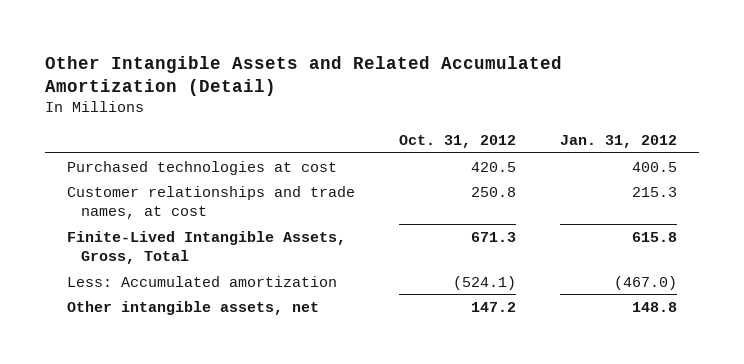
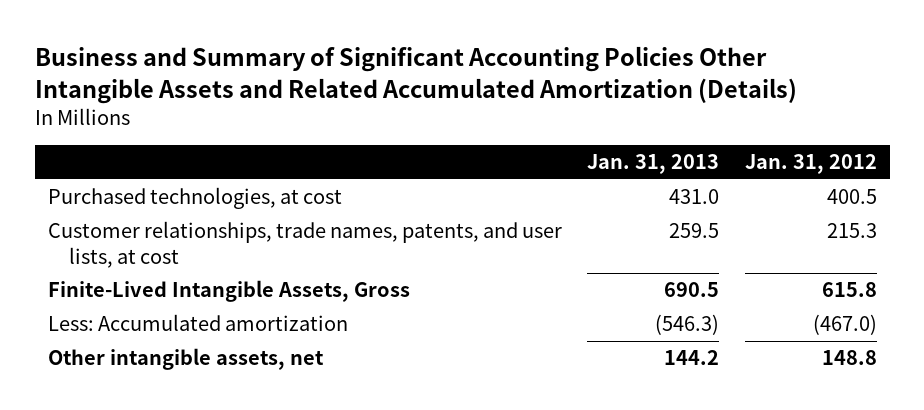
- Other Intangible Assets and Related Accumulated Amortization (Detail)
+ Business and Summary of Significant Accounting Policies Other Intangible Assets and Related Accumulated Amortization (Details)
- | Oct. 31, 2012 | Jan. 31, 2012
+ | Jan. 31, 2013 | Jan. 31, 2012
- Purchased technologies at cost | 420.5 | 400.5
- Customer relationships and trade names, at cost | 250.8 | 215.3
- Finite-Lived Intangible Assets, Gross, Total | 671.3 | 615.8
+ Purchased technologies, at cost | 431.0 | 400.5
+ Customer relationships, trade names, patents, and user lists, at cost | 259.5 | 215.3
+ Finite-Lived Intangible Assets, Gross | 690.5 | 615.8

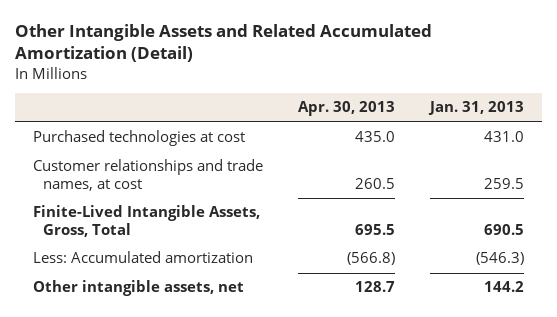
- Business and Summary of Significant Accounting Policies Other Intangible Assets and Related Accumulated Amortization (Details)
+ Other Intangible Assets and Related Accumulated Amortization (Detail)
- | Jan. 31, 2013 | Jan. 31, 2012
+ | Apr. 30, 2013 | Jan. 31, 2013
- Purchased technologies, at cost | 431.0 | 400.5
- Customer relationships, trade names, patents, and user lists, at cost | 259.5 | 215.3
- Finite-Lived Intangible Assets, Gross | 690.5 | 615.8
+ Purchased technologies at cost | 435.0 | 431.0
+ Customer relationships and trade names, at cost | 260.5 | 259.5
+ Finite-Lived Intangible Assets, Gross, Total | 695.5 | 690.5

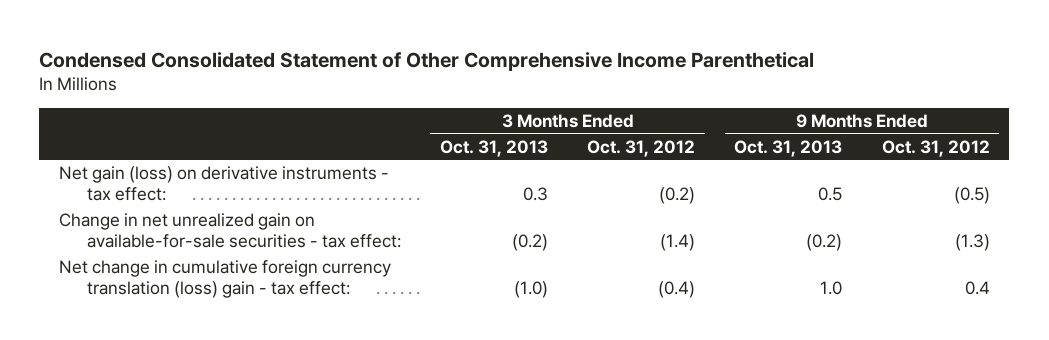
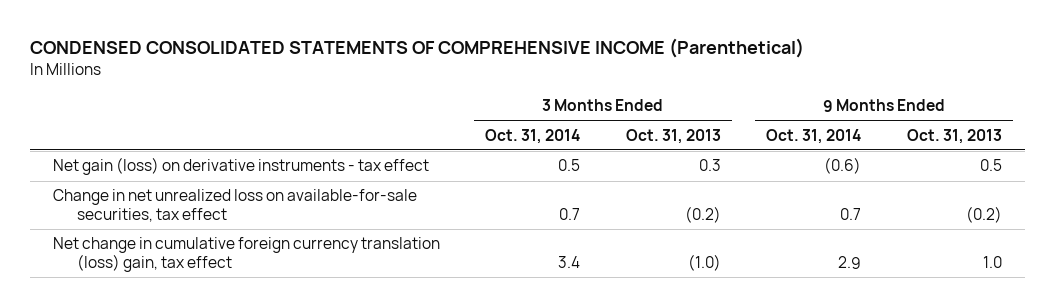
- Condensed Consolidated Statement of Other Comprehensive Income Parenthetical
+ CONDENSED CONSOLIDATED STATEMENTS OF COMPREHENSIVE INCOME (Parenthetical)
- | 3 Months Ended Oct. 31, 2013 | 3 Months Ended Oct. 31, 2012 | 9 Months Ended Oct. 31, 2013 | 9 Months Ended Oct. 31, 2012
+ | 3 Months Ended Oct. 31, 2014 | 3 Months Ended Oct. 31, 2013 | 9 Months Ended Oct. 31, 2014 | 9 Months Ended Oct. 31, 2013
- Net gain (loss) on derivative instruments - tax effect: | 0.3 | (0.2) | 0.5 | (0.5)
- Change in net unrealized gain on available-for-sale securities - tax effect: | (0.2) | (1.4) | (0.2) | (1.3)
- Net change in cumulative foreign currency translation (loss) gain - tax effect: | (1.0) | (0.4) | 1.0 | 0.4
+ Net gain (loss) on derivative instruments - tax effect | 0.5 | 0.3 | (0.6) | 0.5
+ Change in net unrealized loss on available-for-sale securities, tax effect | 0.7 | (0.2) | 0.7 | (0.2)
+ Net change in cumulative foreign currency translation (loss) gain, tax effect | 3.4 | (1.0) | 2.9 | 1.0

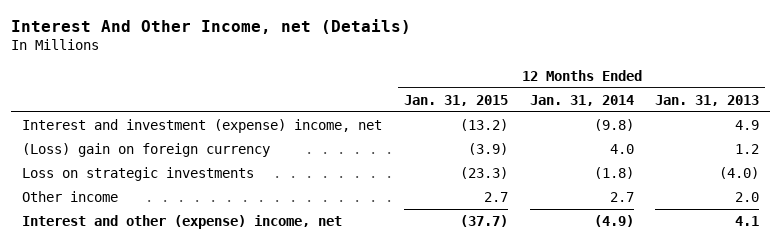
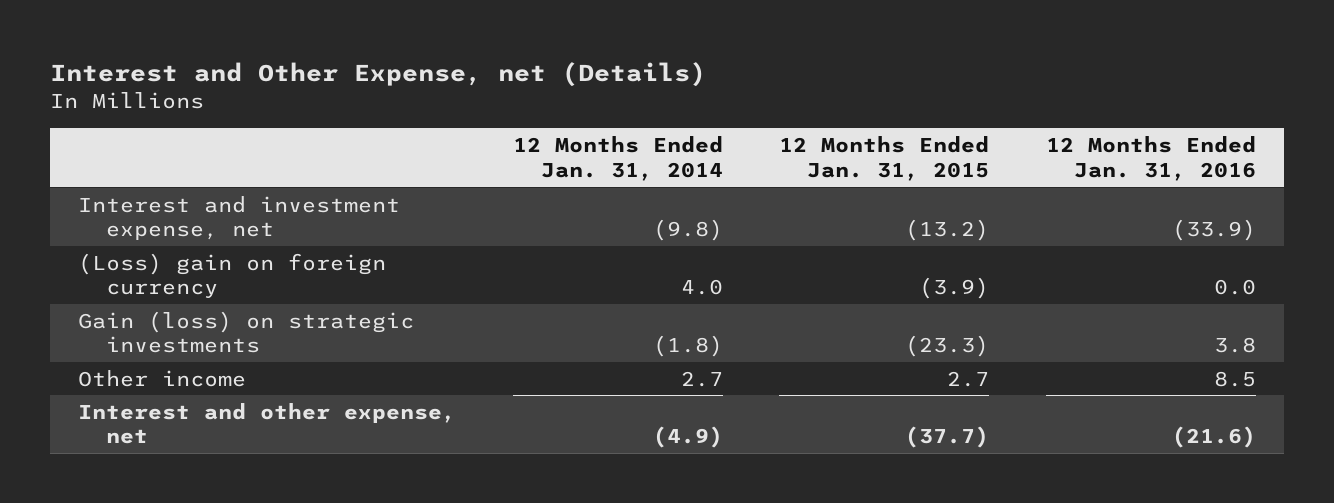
- Interest And Other Income, net (Details)
+ Interest and Other Expense, net (Details)
- | 12 Months Ended Jan. 31, 2015 | 12 Months Ended Jan. 31, 2014 | 12 Months Ended Jan. 31, 2013
+ | 12 Months Ended Jan. 31, 2014 | 12 Months Ended Jan. 31, 2015 | 12 Months Ended Jan. 31, 2016
- Interest and investment (expense) income, net | (13.2) | (9.8) | 4.9
+ Interest and investment expense, net | (9.8) | (13.2) | (33.9)
- Loss on strategic investments | (23.3) | (1.8) | (4.0)
+ Gain (loss) on strategic investments | (1.8) | (23.3) | 3.8
- Interest and other (expense) income, net | (37.7) | (4.9) | 4.1
+ Interest and other expense, net | (4.9) | (37.7) | (21.6)

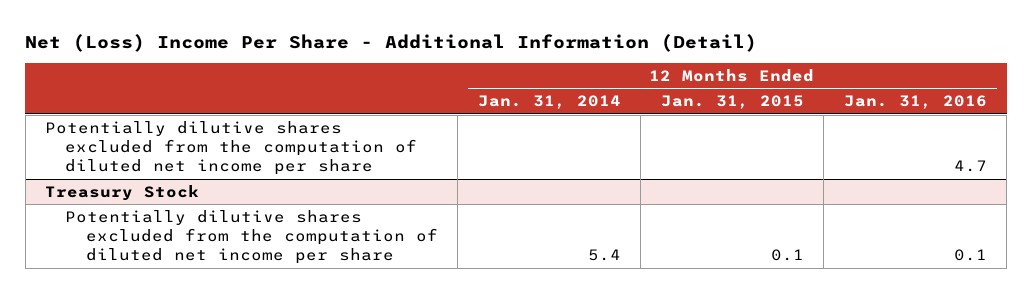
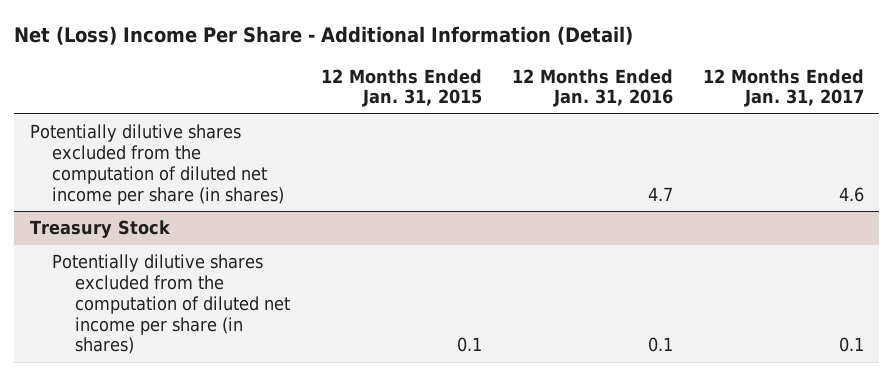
- | 12 Months Ended Jan. 31, 2014 | 12 Months Ended Jan. 31, 2015 | 12 Months Ended Jan. 31, 2016
+ | 12 Months Ended Jan. 31, 2015 | 12 Months Ended Jan. 31, 2016 | 12 Months Ended Jan. 31, 2017
- Potentially dilutive shares excluded from the computation of diluted net income per share | | | 4.7
+ Potentially dilutive shares excluded from the computation of diluted net income per share (in shares) | | 4.7 | 4.6
@ Treasury Stock
- Potentially dilutive shares excluded from the computation of diluted net income per share | 5.4 | 0.1 | 0.1
+ Potentially dilutive shares excluded from the computation of diluted net income per share (in shares) | 0.1 | 0.1 | 0.1

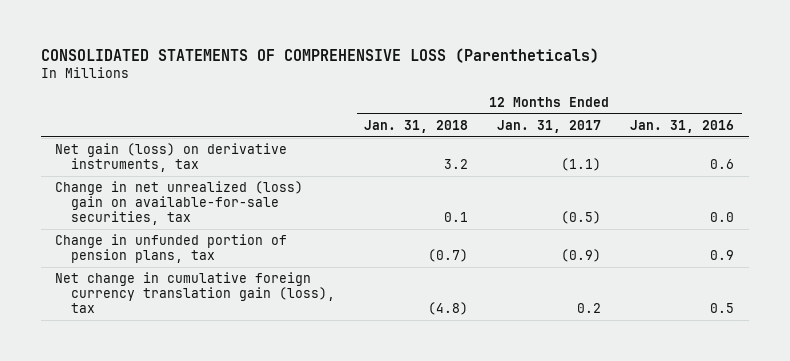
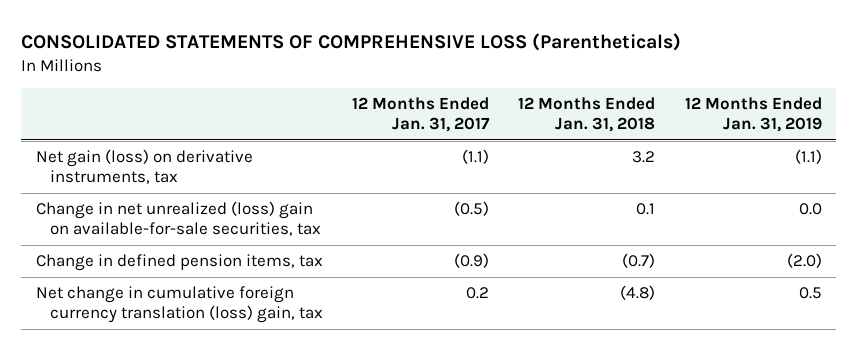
- | 12 Months Ended Jan. 31, 2018 | 12 Months Ended Jan. 31, 2017 | 12 Months Ended Jan. 31, 2016
+ | 12 Months Ended Jan. 31, 2017 | 12 Months Ended Jan. 31, 2018 | 12 Months Ended Jan. 31, 2019
- Change in unfunded portion of pension plans, tax | (0.7) | (0.9) | 0.9
- Net change in cumulative foreign currency translation gain (loss), tax | (4.8) | 0.2 | 0.5
+ Change in defined pension items, tax | (0.9) | (0.7) | (2.0)
+ Net change in cumulative foreign currency translation (loss) gain, tax | 0.2 | (4.8) | 0.5

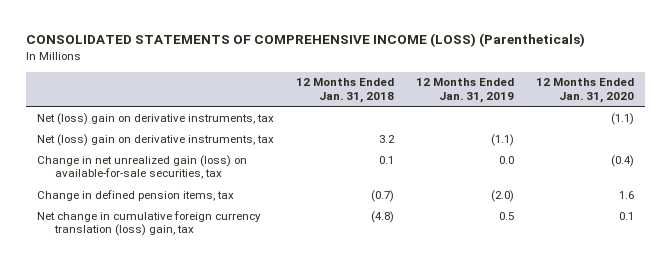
- CONSOLIDATED STATEMENTS OF COMPREHENSIVE LOSS (Parentheticals)
+ CONSOLIDATED STATEMENTS OF COMPREHENSIVE INCOME (LOSS) (Parentheticals)
- | 12 Months Ended Jan. 31, 2017 | 12 Months Ended Jan. 31, 2018 | 12 Months Ended Jan. 31, 2019
+ | 12 Months Ended Jan. 31, 2018 | 12 Months Ended Jan. 31, 2019 | 12 Months Ended Jan. 31, 2020
- Net gain (loss) on derivative instruments, tax | (1.1) | 3.2 | (1.1)
- Change in net unrealized (loss) gain on available-for-sale securities, tax | (0.5) | 0.1 | 0.0
+ Net (loss) gain on derivative instruments, tax | | | (1.1)
+ Net (loss) gain on derivative instruments, tax | 3.2 | (1.1) |
+ Change in net unrealized gain (loss) on available-for-sale securities, tax | 0.1 | 0.0 | (0.4)

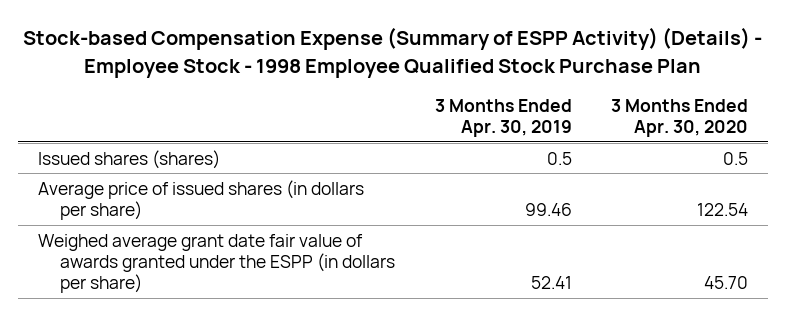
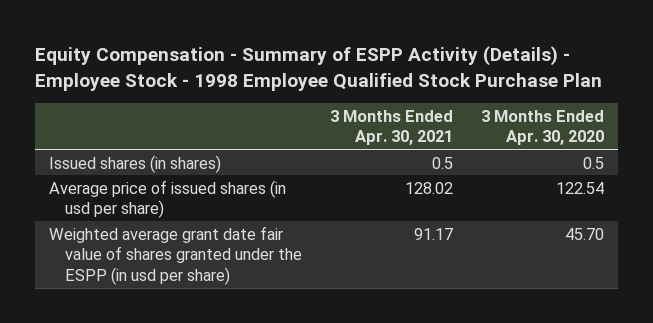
- Stock-based Compensation Expense (Summary of ESPP Activity) (Details) - Employee Stock - 1998 Employee Qualified Stock Purchase Plan
+ Equity Compensation - Summary of ESPP Activity (Details) - Employee Stock - 1998 Employee Qualified Stock Purchase Plan
- | 3 Months Ended Apr. 30, 2019 | 3 Months Ended Apr. 30, 2020
+ | 3 Months Ended Apr. 30, 2021 | 3 Months Ended Apr. 30, 2020
- Issued shares (shares) | 0.5 | 0.5
- Average price of issued shares (in dollars per share) | 99.46 | 122.54
- Weighed average grant date fair value of awards granted under the ESPP (in dollars per share) | 52.41 | 45.70
+ Issued shares (in shares) | 0.5 | 0.5
+ Average price of issued shares (in usd per share) | 128.02 | 122.54
+ Weighted average grant date fair value of shares granted under the ESPP (in usd per share) | 91.17 | 45.70

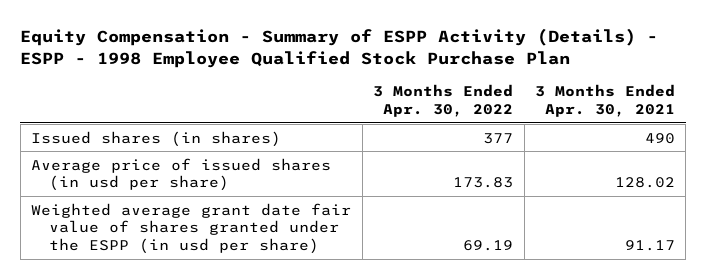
- Equity Compensation - Summary of ESPP Activity (Details) - Employee Stock - 1998 Employee Qualified Stock Purchase Plan
+ Equity Compensation - Summary of ESPP Activity (Details) - ESPP - 1998 Employee Qualified Stock Purchase Plan
- | 3 Months Ended Apr. 30, 2021 | 3 Months Ended Apr. 30, 2020
+ | 3 Months Ended Apr. 30, 2022 | 3 Months Ended Apr. 30, 2021
- Issued shares (in shares) | 0.5 | 0.5
+ Issued shares (in shares) | 377 | 490

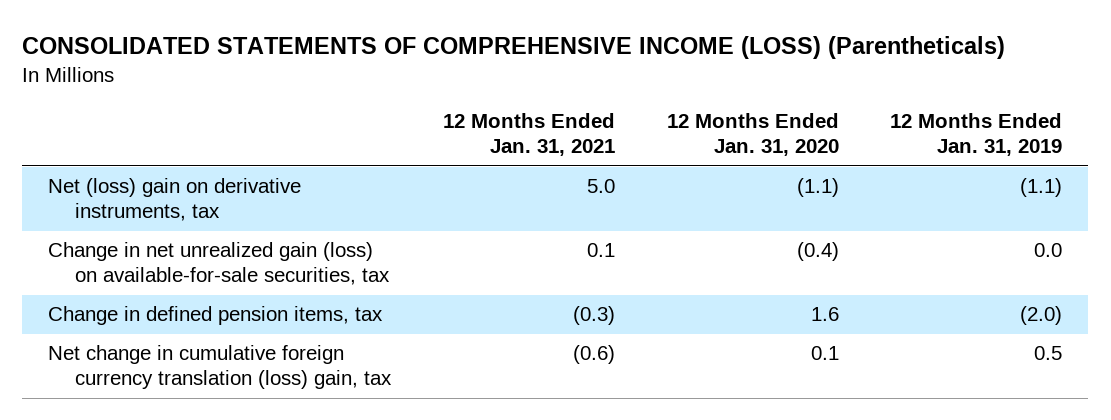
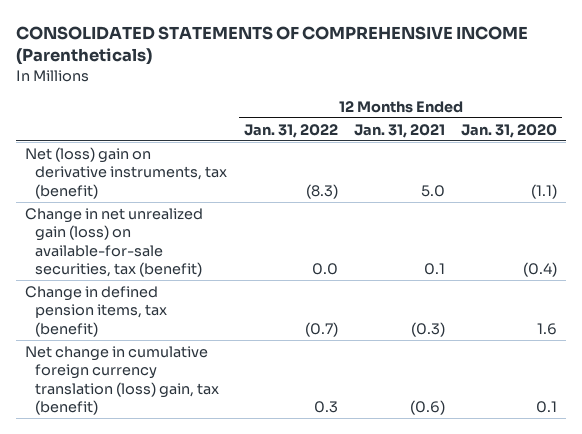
- CONSOLIDATED STATEMENTS OF COMPREHENSIVE INCOME (LOSS) (Parentheticals)
+ CONSOLIDATED STATEMENTS OF COMPREHENSIVE INCOME (Parentheticals)
- | 12 Months Ended Jan. 31, 2021 | 12 Months Ended Jan. 31, 2020 | 12 Months Ended Jan. 31, 2019
+ | 12 Months Ended Jan. 31, 2022 | 12 Months Ended Jan. 31, 2021 | 12 Months Ended Jan. 31, 2020
- Net (loss) gain on derivative instruments, tax | 5.0 | (1.1) | (1.1)
- Change in net unrealized gain (loss) on available-for-sale securities, tax | 0.1 | (0.4) | 0.0
- Change in defined pension items, tax | (0.3) | 1.6 | (2.0)
- Net change in cumulative foreign currency translation (loss) gain, tax | (0.6) | 0.1 | 0.5
+ Net (loss) gain on derivative instruments, tax (benefit) | (8.3) | 5.0 | (1.1)
+ Change in net unrealized gain (loss) on available-for-sale securities, tax (benefit) | 0.0 | 0.1 | (0.4)
+ Change in defined pension items, tax (benefit) | (0.7) | (0.3) | 1.6
+ Net change in cumulative foreign currency translation (loss) gain, tax (benefit) | 0.3 | (0.6) | 0.1

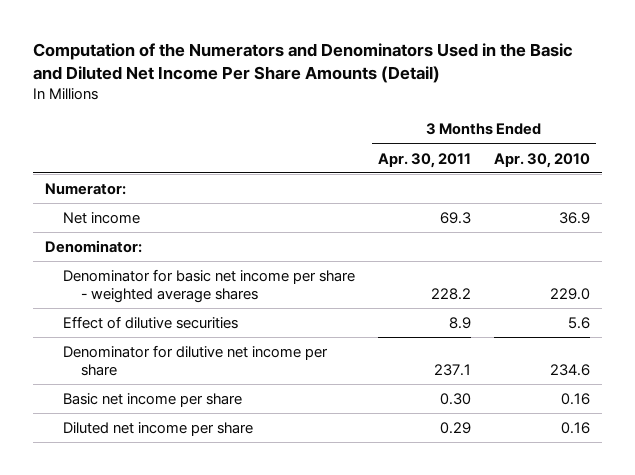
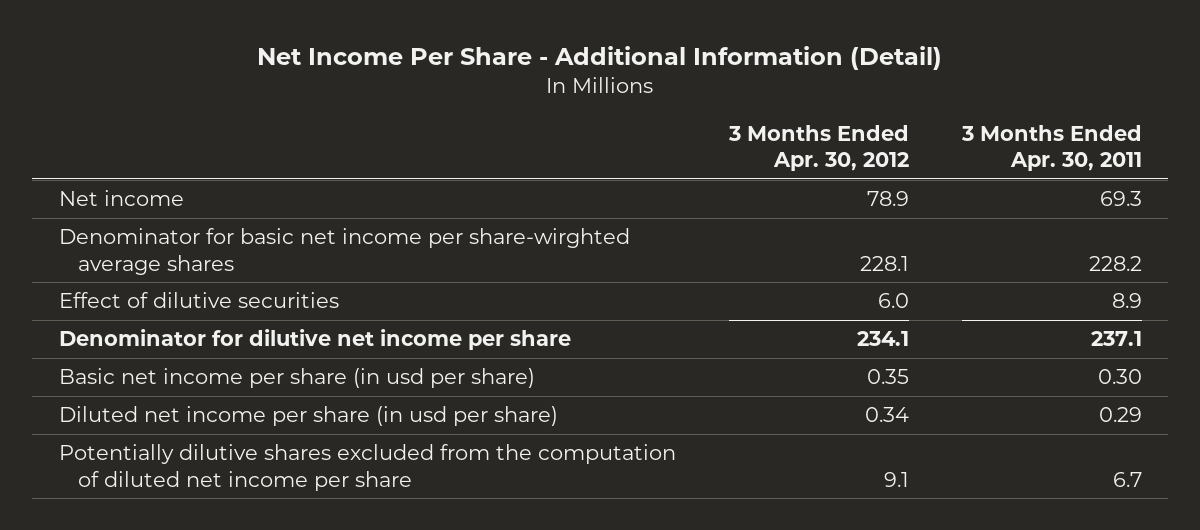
- Computation of the Numerators and Denominators Used in the Basic and Diluted Net Income Per Share Amounts (Detail)
+ Net Income Per Share - Additional Information (Detail)
- | 3 Months Ended Apr. 30, 2011 | 3 Months Ended Apr. 30, 2010
+ | 3 Months Ended Apr. 30, 2012 | 3 Months Ended Apr. 30, 2011
- Numerator:
- Denominator:
- Denominator for basic net income per share - weighted average shares | 228.2 | 229.0
+ Denominator for basic net income per share-wirghted average shares | 228.1 | 228.2
- Basic net income per share | 0.30 | 0.16
- Diluted net income per share | 0.29 | 0.16
+ Basic net income per share (in usd per share) | 0.35 | 0.30
+ Diluted net income per share (in usd per share) | 0.34 | 0.29
+ Potentially dilutive shares excluded from the computation of diluted net income per share | 9.1 | 6.7

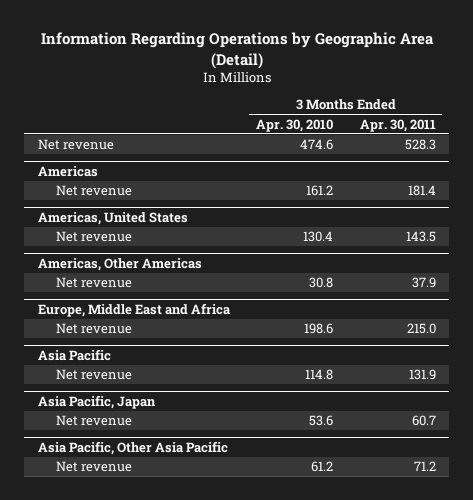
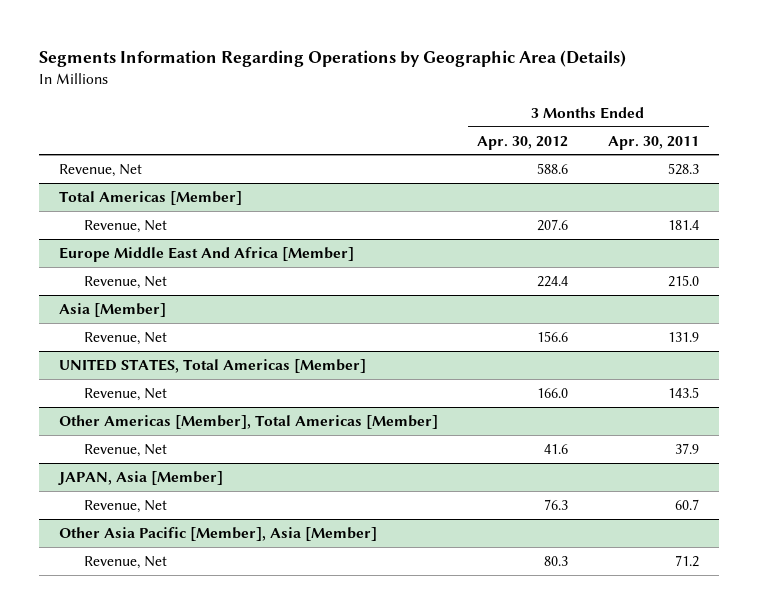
- Information Regarding Operations by Geographic Area (Detail)
+ Segments Information Regarding Operations by Geographic Area (Details)
- | 3 Months Ended Apr. 30, 2010 | 3 Months Ended Apr. 30, 2011
+ | 3 Months Ended Apr. 30, 2012 | 3 Months Ended Apr. 30, 2011
- Net revenue | 474.6 | 528.3
- Americas
- Net revenue | 161.2 | 181.4
- Americas, United States
- Net revenue | 130.4 | 143.5
- Americas, Other Americas
- Net revenue | 30.8 | 37.9
- Europe, Middle East and Africa
- Net revenue | 198.6 | 215.0
- Asia Pacific
- Net revenue | 114.8 | 131.9
- Asia Pacific, Japan
- Net revenue | 53.6 | 60.7
- Asia Pacific, Other Asia Pacific
- Net revenue | 61.2 | 71.2
+ Revenue, Net | 588.6 | 528.3
+ Total Americas [Member]
+ Revenue, Net | 207.6 | 181.4
+ Europe Middle East And Africa [Member]
+ Revenue, Net | 224.4 | 215.0
+ Asia [Member]
+ Revenue, Net | 156.6 | 131.9
+ UNITED STATES, Total Americas [Member]
+ Revenue, Net | 166.0 | 143.5
+ Other Americas [Member], Total Americas [Member]
+ Revenue, Net | 41.6 | 37.9
+ JAPAN, Asia [Member]
+ Revenue, Net | 76.3 | 60.7
+ Other Asia Pacific [Member], Asia [Member]
+ Revenue, Net | 80.3 | 71.2

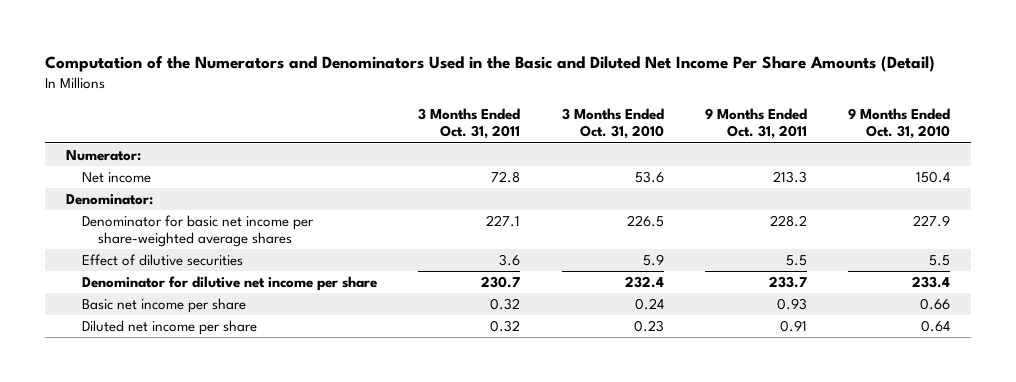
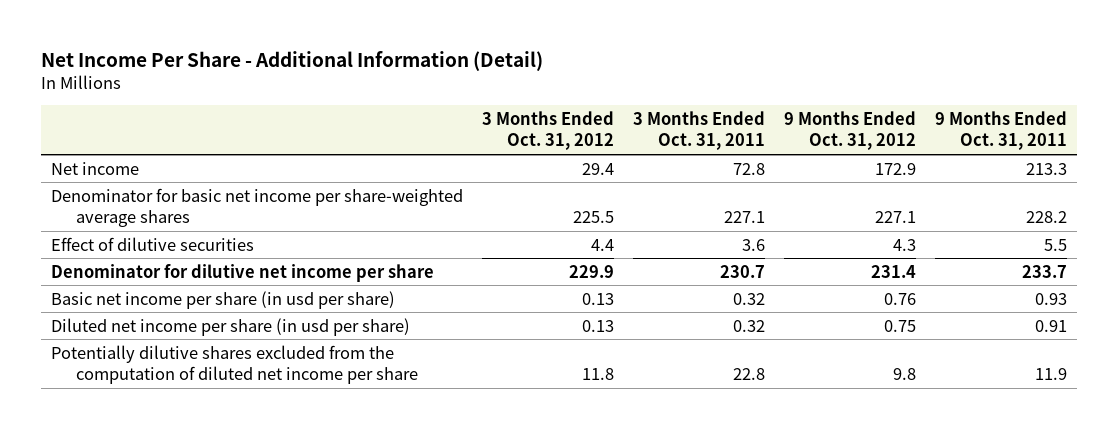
- Computation of the Numerators and Denominators Used in the Basic and Diluted Net Income Per Share Amounts (Detail)
+ Net Income Per Share - Additional Information (Detail)
- | 3 Months Ended Oct. 31, 2011 | 3 Months Ended Oct. 31, 2010 | 9 Months Ended Oct. 31, 2011 | 9 Months Ended Oct. 31, 2010
+ | 3 Months Ended Oct. 31, 2012 | 3 Months Ended Oct. 31, 2011 | 9 Months Ended Oct. 31, 2012 | 9 Months Ended Oct. 31, 2011
- Numerator:
- Denominator:
- Basic net income per share | 0.32 | 0.24 | 0.93 | 0.66
- Diluted net income per share | 0.32 | 0.23 | 0.91 | 0.64
+ Basic net income per share (in usd per share) | 0.13 | 0.32 | 0.76 | 0.93
+ Diluted net income per share (in usd per share) | 0.13 | 0.32 | 0.75 | 0.91
+ Potentially dilutive shares excluded from the computation of diluted net income per share | 11.8 | 22.8 | 9.8 | 11.9

